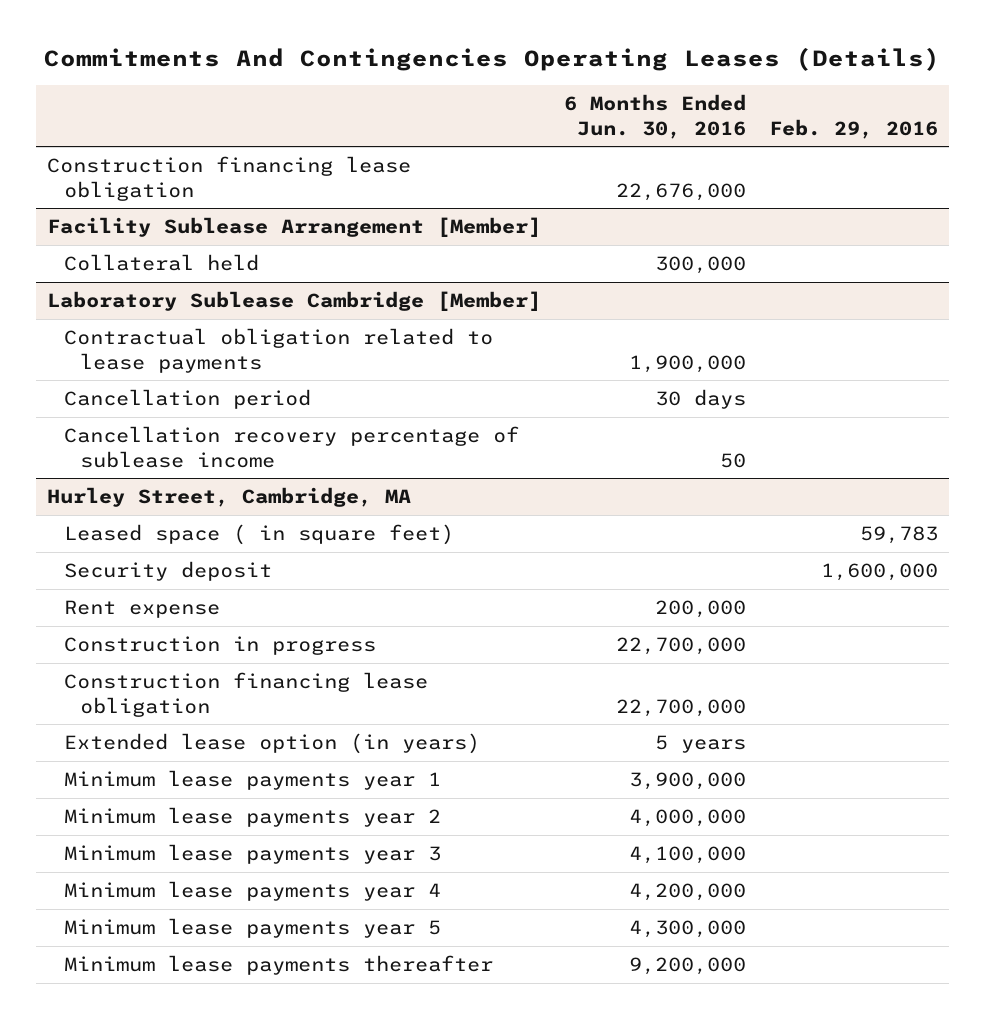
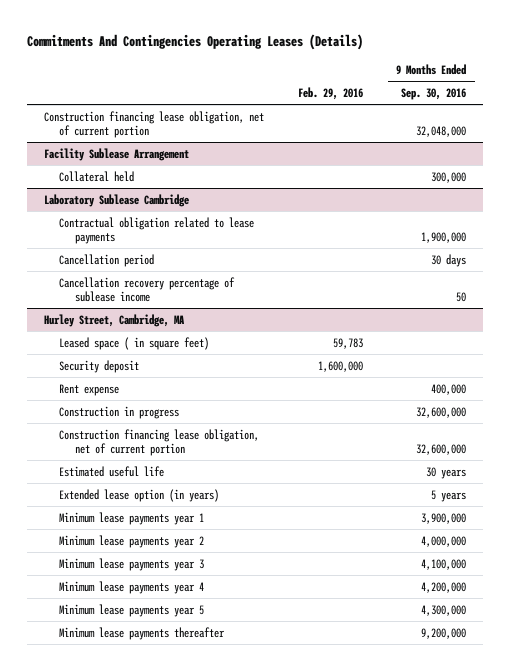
- | 6 Months Ended Jun. 30, 2016 | Feb. 29, 2016
+ | Feb. 29, 2016 | 9 Months Ended Sep. 30, 2016
- Construction financing lease obligation | 22,676,000 |
- Facility Sublease Arrangement [Member]
+ Construction financing lease obligation, net of current portion | | 32,048,000
+ Facility Sublease Arrangement
- Laboratory Sublease Cambridge [Member]
+ Laboratory Sublease Cambridge
@ Hurley Street, Cambridge, MA
- Construction financing lease obligation | 22,700,000 |
+ Construction financing lease obligation, net of current portion | | 32,600,000
+ Estimated useful life | | 30 years

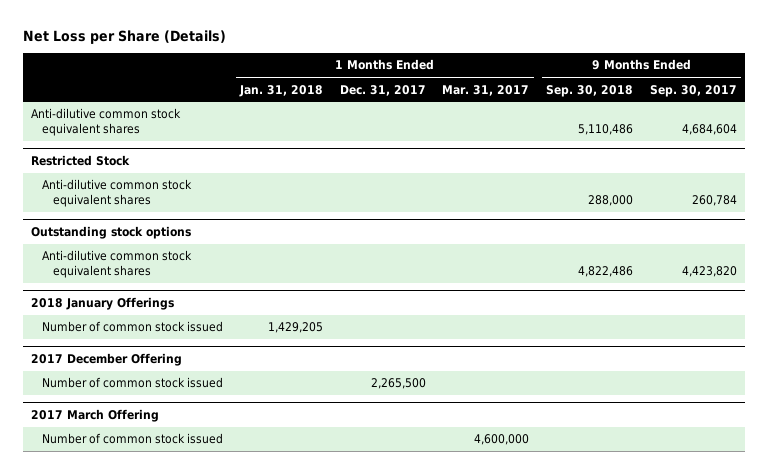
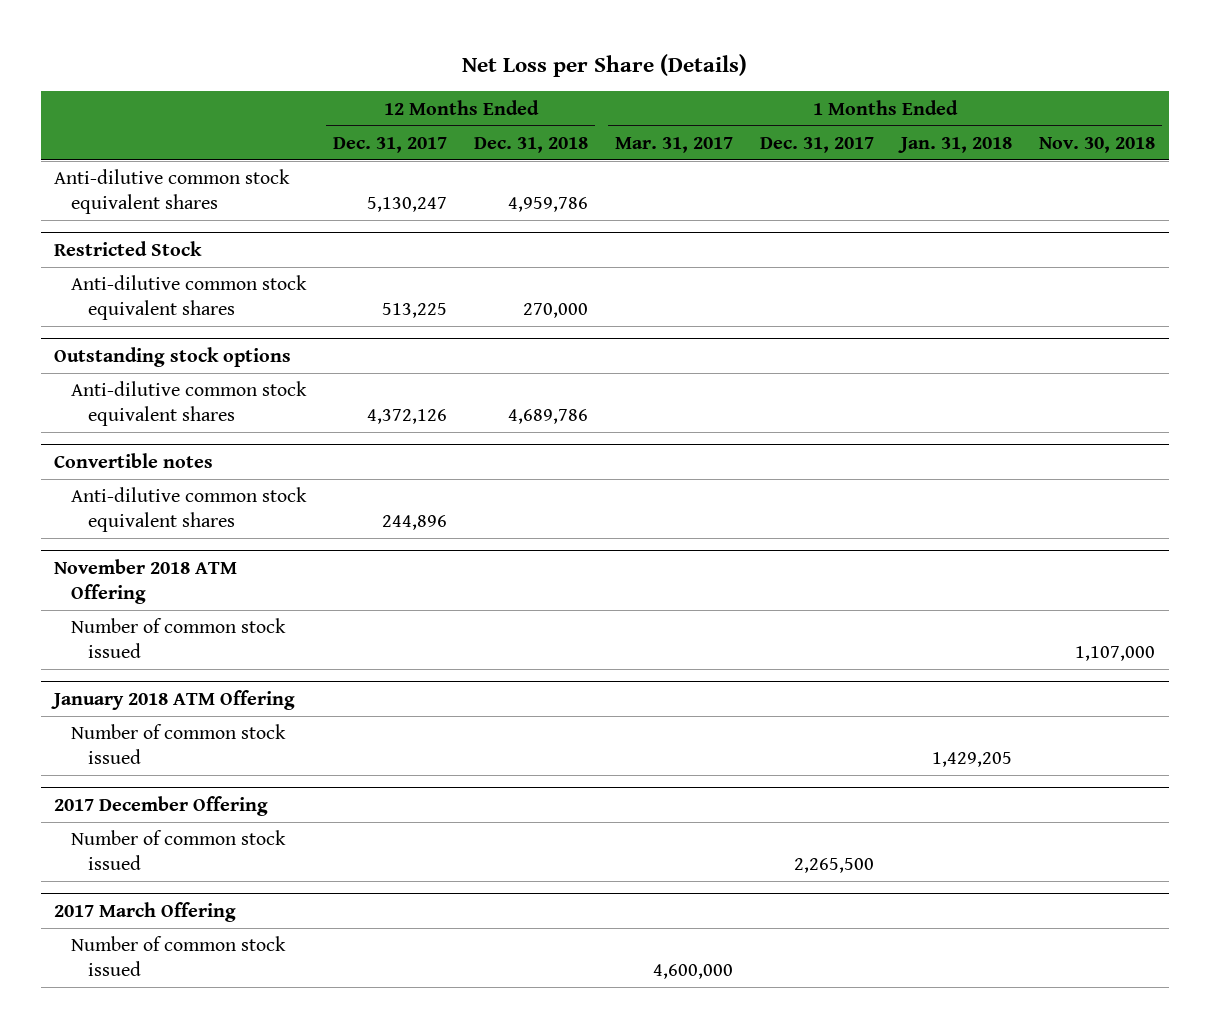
- | 1 Months Ended Jan. 31, 2018 | 1 Months Ended Dec. 31, 2017 | 1 Months Ended Mar. 31, 2017 | 9 Months Ended Sep. 30, 2018 | 9 Months Ended Sep. 30, 2017
+ | 12 Months Ended Dec. 31, 2017 | 12 Months Ended Dec. 31, 2018 | 1 Months Ended Mar. 31, 2017 | 1 Months Ended Dec. 31, 2017 | 1 Months Ended Jan. 31, 2018 | 1 Months Ended Nov. 30, 2018
- 2018 January Offerings
+ Convertible notes
+ Anti-dilutive common stock equivalent shares | 244,896 | | | | |
+ November 2018 ATM Offering
+ Number of common stock issued | | | | | | 1,107,000
+ January 2018 ATM Offering

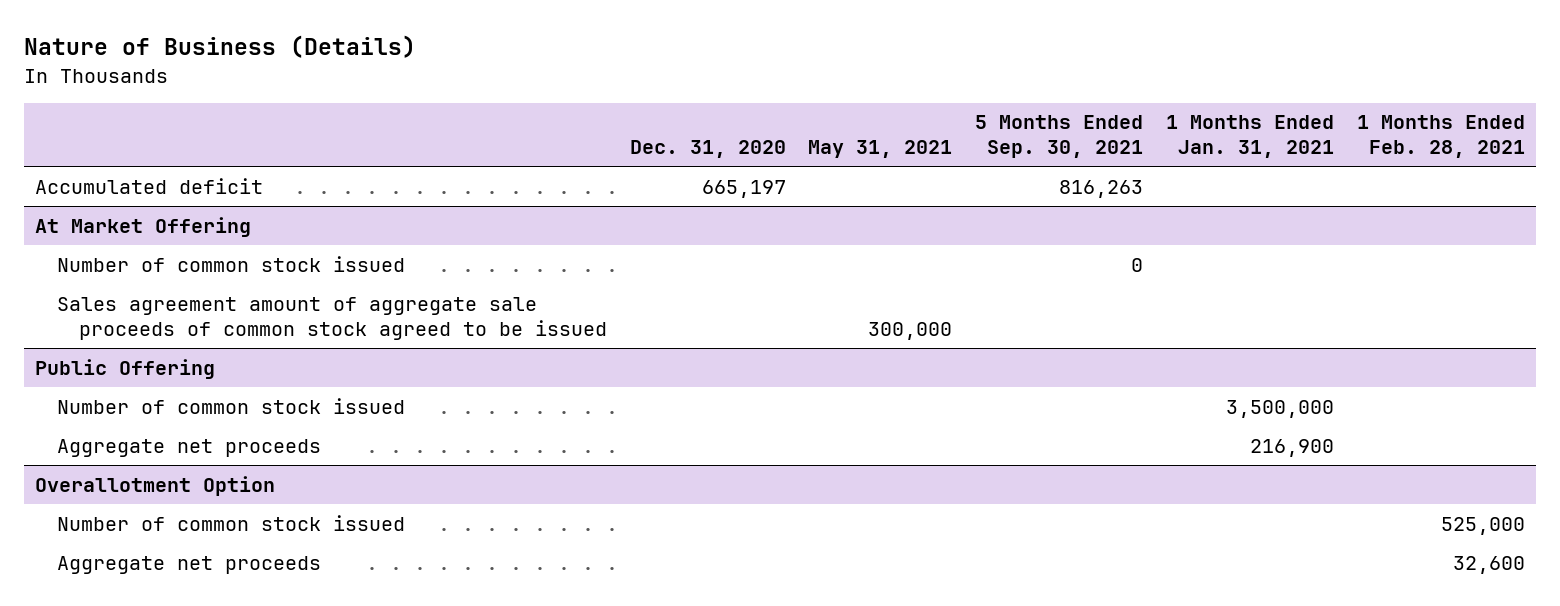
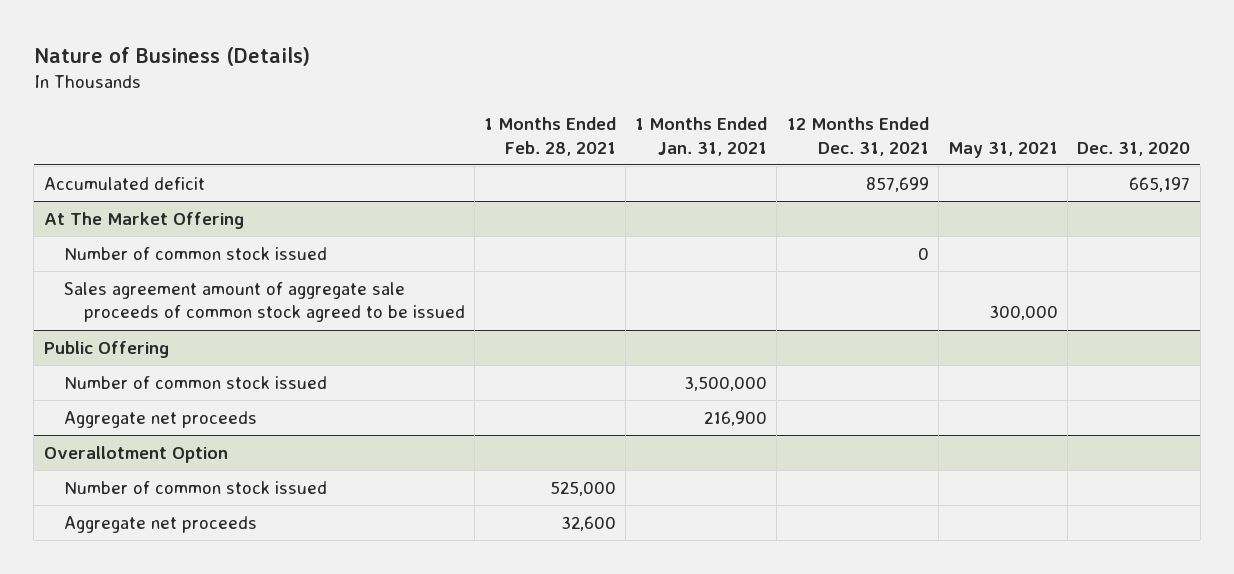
- | Dec. 31, 2020 | May 31, 2021 | 5 Months Ended Sep. 30, 2021 | 1 Months Ended Jan. 31, 2021 | 1 Months Ended Feb. 28, 2021
+ | 1 Months Ended Feb. 28, 2021 | 1 Months Ended Jan. 31, 2021 | 12 Months Ended Dec. 31, 2021 | May 31, 2021 | Dec. 31, 2020
- At Market Offering
+ At The Market Offering

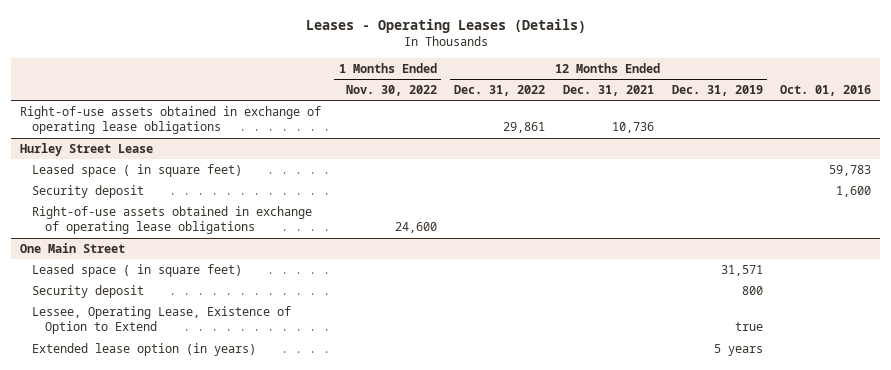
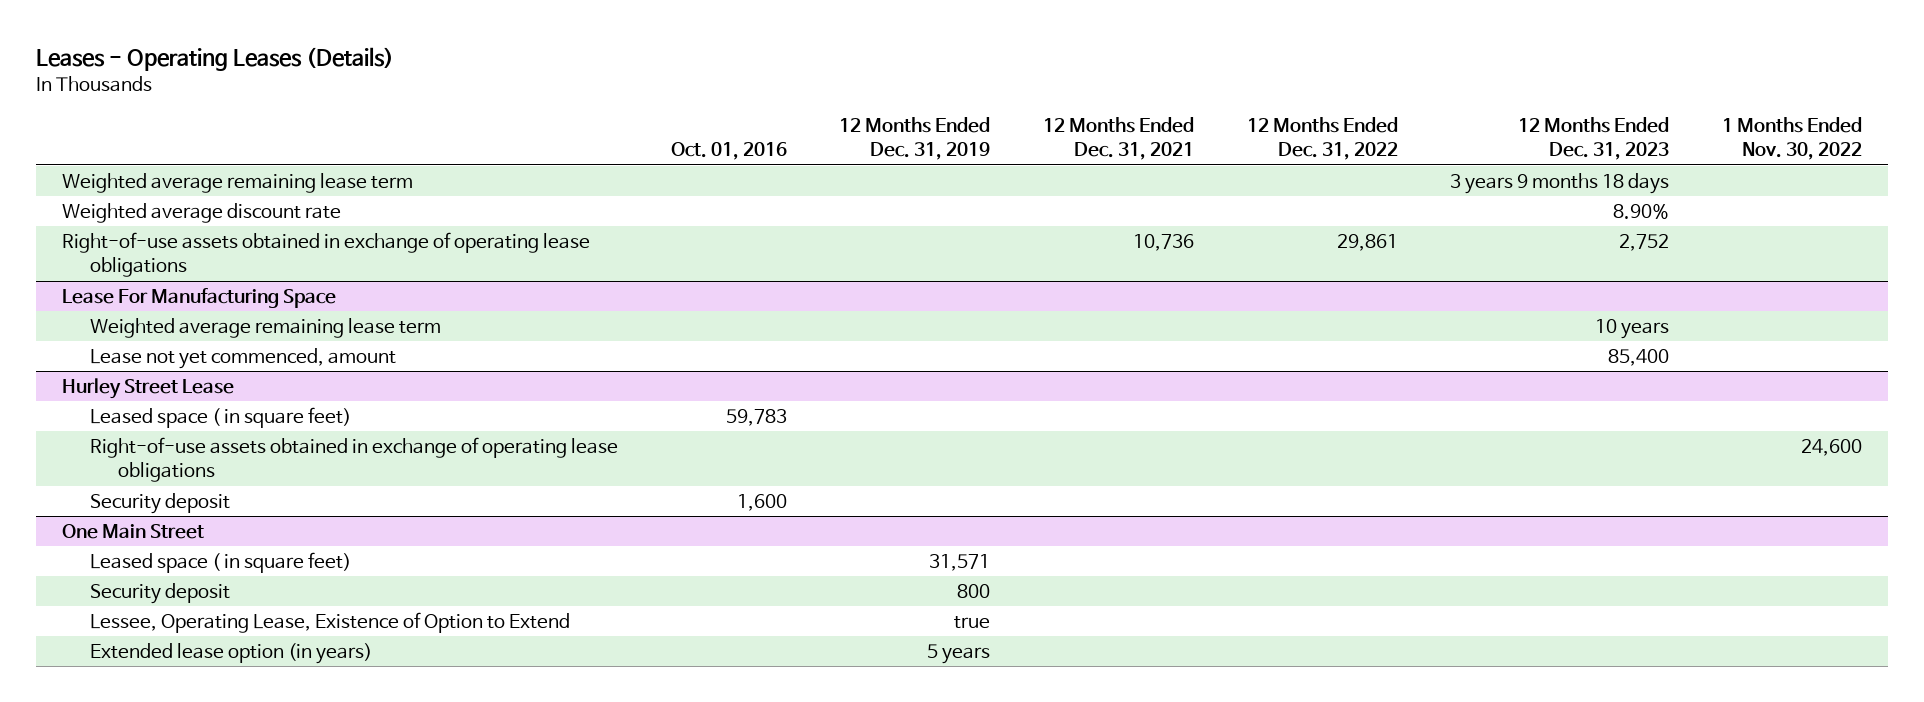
- | 1 Months Ended Nov. 30, 2022 | 12 Months Ended Dec. 31, 2022 | 12 Months Ended Dec. 31, 2021 | 12 Months Ended Dec. 31, 2019 | Oct. 01, 2016
+ | Oct. 01, 2016 | 12 Months Ended Dec. 31, 2019 | 12 Months Ended Dec. 31, 2021 | 12 Months Ended Dec. 31, 2022 | 12 Months Ended Dec. 31, 2023 | 1 Months Ended Nov. 30, 2022
+ Weighted average remaining lease term | | | | | 3 years 9 months 18 days |
+ Weighted average discount rate | | | | | 8.90% |
+ Lease For Manufacturing Space
+ Weighted average remaining lease term | | | | | 10 years |
+ Lease not yet commenced, amount | | | | | 85,400 |
@ Hurley Street Lease
moved down: Security deposit | 1,600 | | | | |

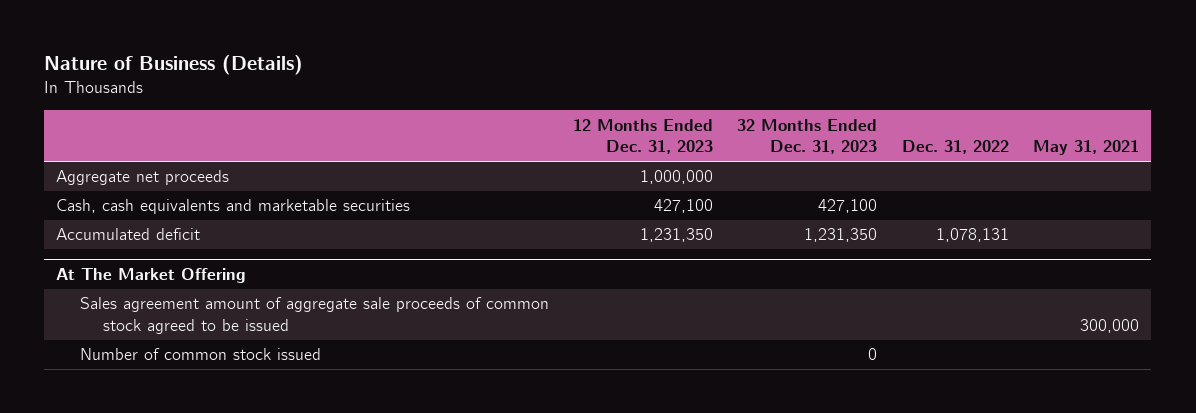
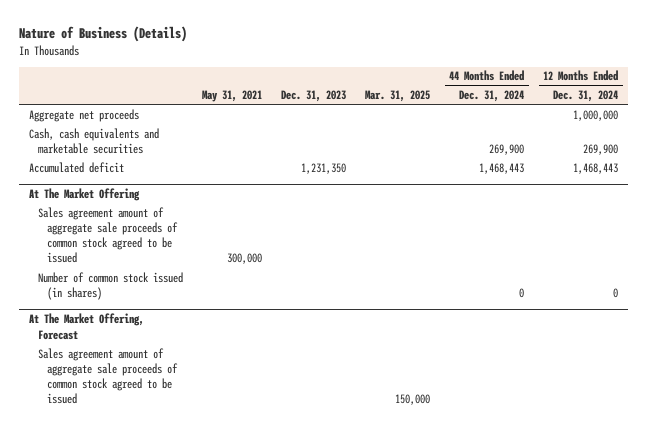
- | 12 Months Ended Dec. 31, 2023 | 32 Months Ended Dec. 31, 2023 | Dec. 31, 2022 | May 31, 2021
+ | May 31, 2021 | Dec. 31, 2023 | Mar. 31, 2025 | 44 Months Ended Dec. 31, 2024 | 12 Months Ended Dec. 31, 2024
@ At The Market Offering
- Number of common stock issued | | 0 | |
+ Number of common stock issued (in shares) | | | | 0 | 0
+ At The Market Offering, Forecast
+ Sales agreement amount of aggregate sale proceeds of common stock agreed to be issued | | | 150,000 | |

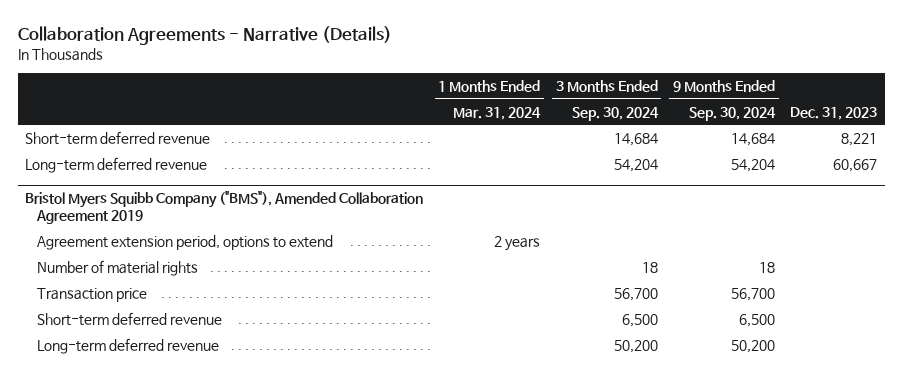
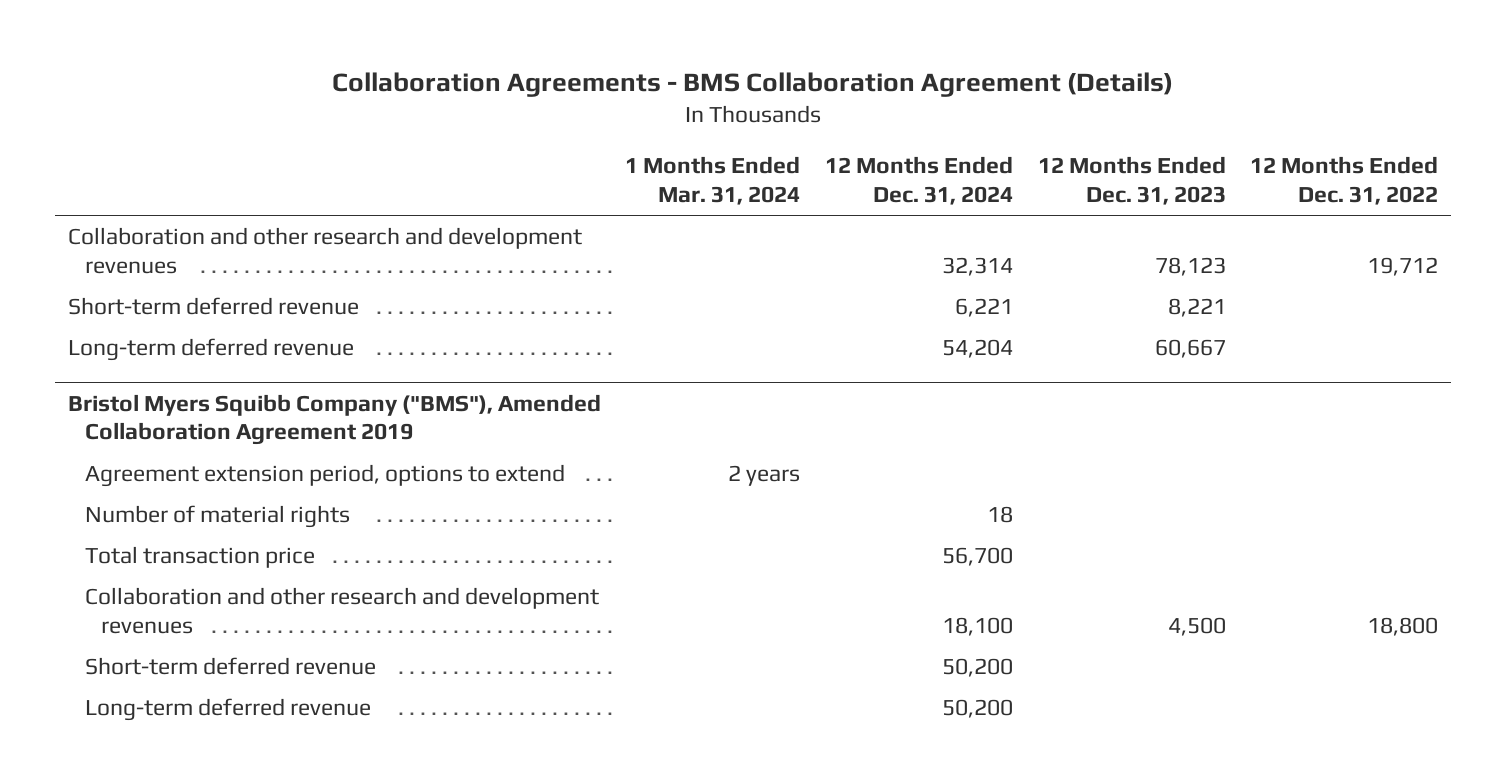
- Collaboration Agreements - Narrative (Details)
+ Collaboration Agreements - BMS Collaboration Agreement (Details)
- | 1 Months Ended Mar. 31, 2024 | 3 Months Ended Sep. 30, 2024 | 9 Months Ended Sep. 30, 2024 | Dec. 31, 2023
+ | 1 Months Ended Mar. 31, 2024 | 12 Months Ended Dec. 31, 2024 | 12 Months Ended Dec. 31, 2023 | 12 Months Ended Dec. 31, 2022
+ Collaboration and other research and development revenues | | 32,314 | 78,123 | 19,712
@ Bristol Myers Squibb Company ("BMS"), Amended Collaboration Agreement 2019
- Transaction price | | 56,700 | 56,700 |
+ Total transaction price | | 56,700 | |
+ Collaboration and other research and development revenues | | 18,100 | 4,500 | 18,800

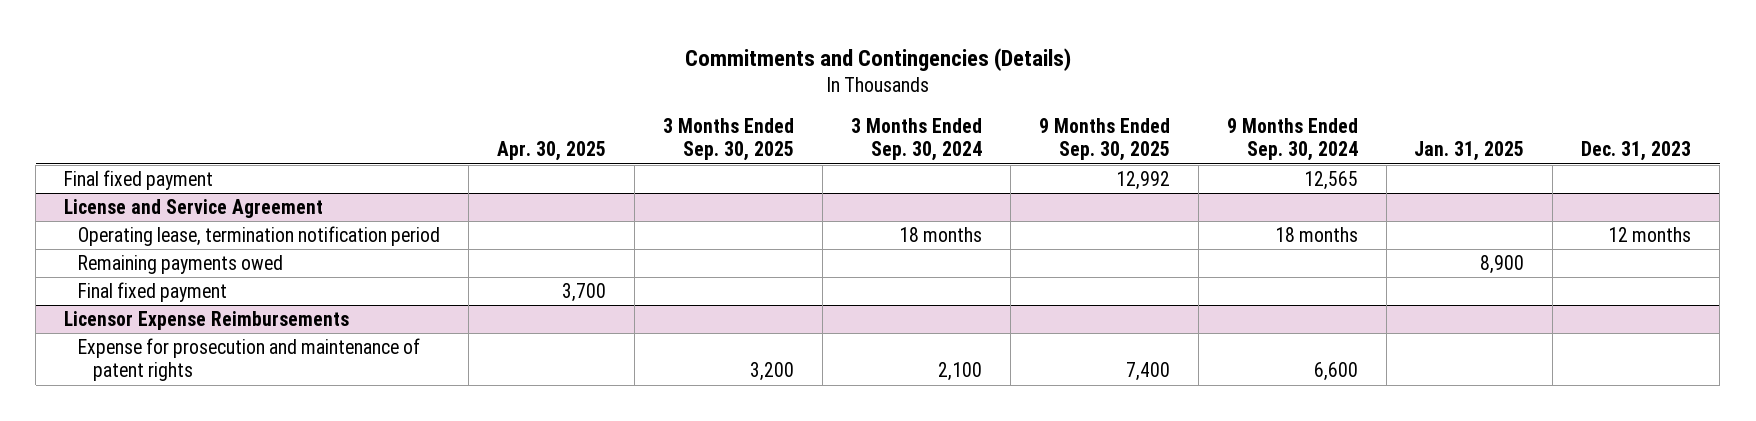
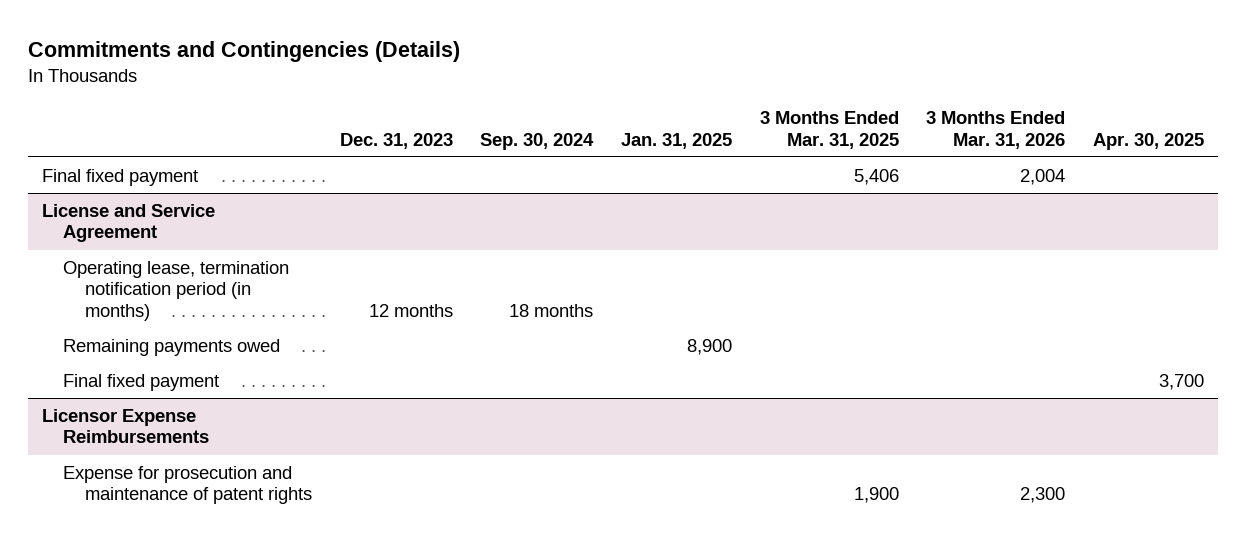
- | Apr. 30, 2025 | 3 Months Ended Sep. 30, 2025 | 3 Months Ended Sep. 30, 2024 | 9 Months Ended Sep. 30, 2025 | 9 Months Ended Sep. 30, 2024 | Jan. 31, 2025 | Dec. 31, 2023
+ | Dec. 31, 2023 | Sep. 30, 2024 | Jan. 31, 2025 | 3 Months Ended Mar. 31, 2025 | 3 Months Ended Mar. 31, 2026 | Apr. 30, 2025
@ License and Service Agreement
- Operating lease, termination notification period | | | 18 months | | 18 months | | 12 months
+ Operating lease, termination notification period (in months) | 12 months | 18 months | | | |

